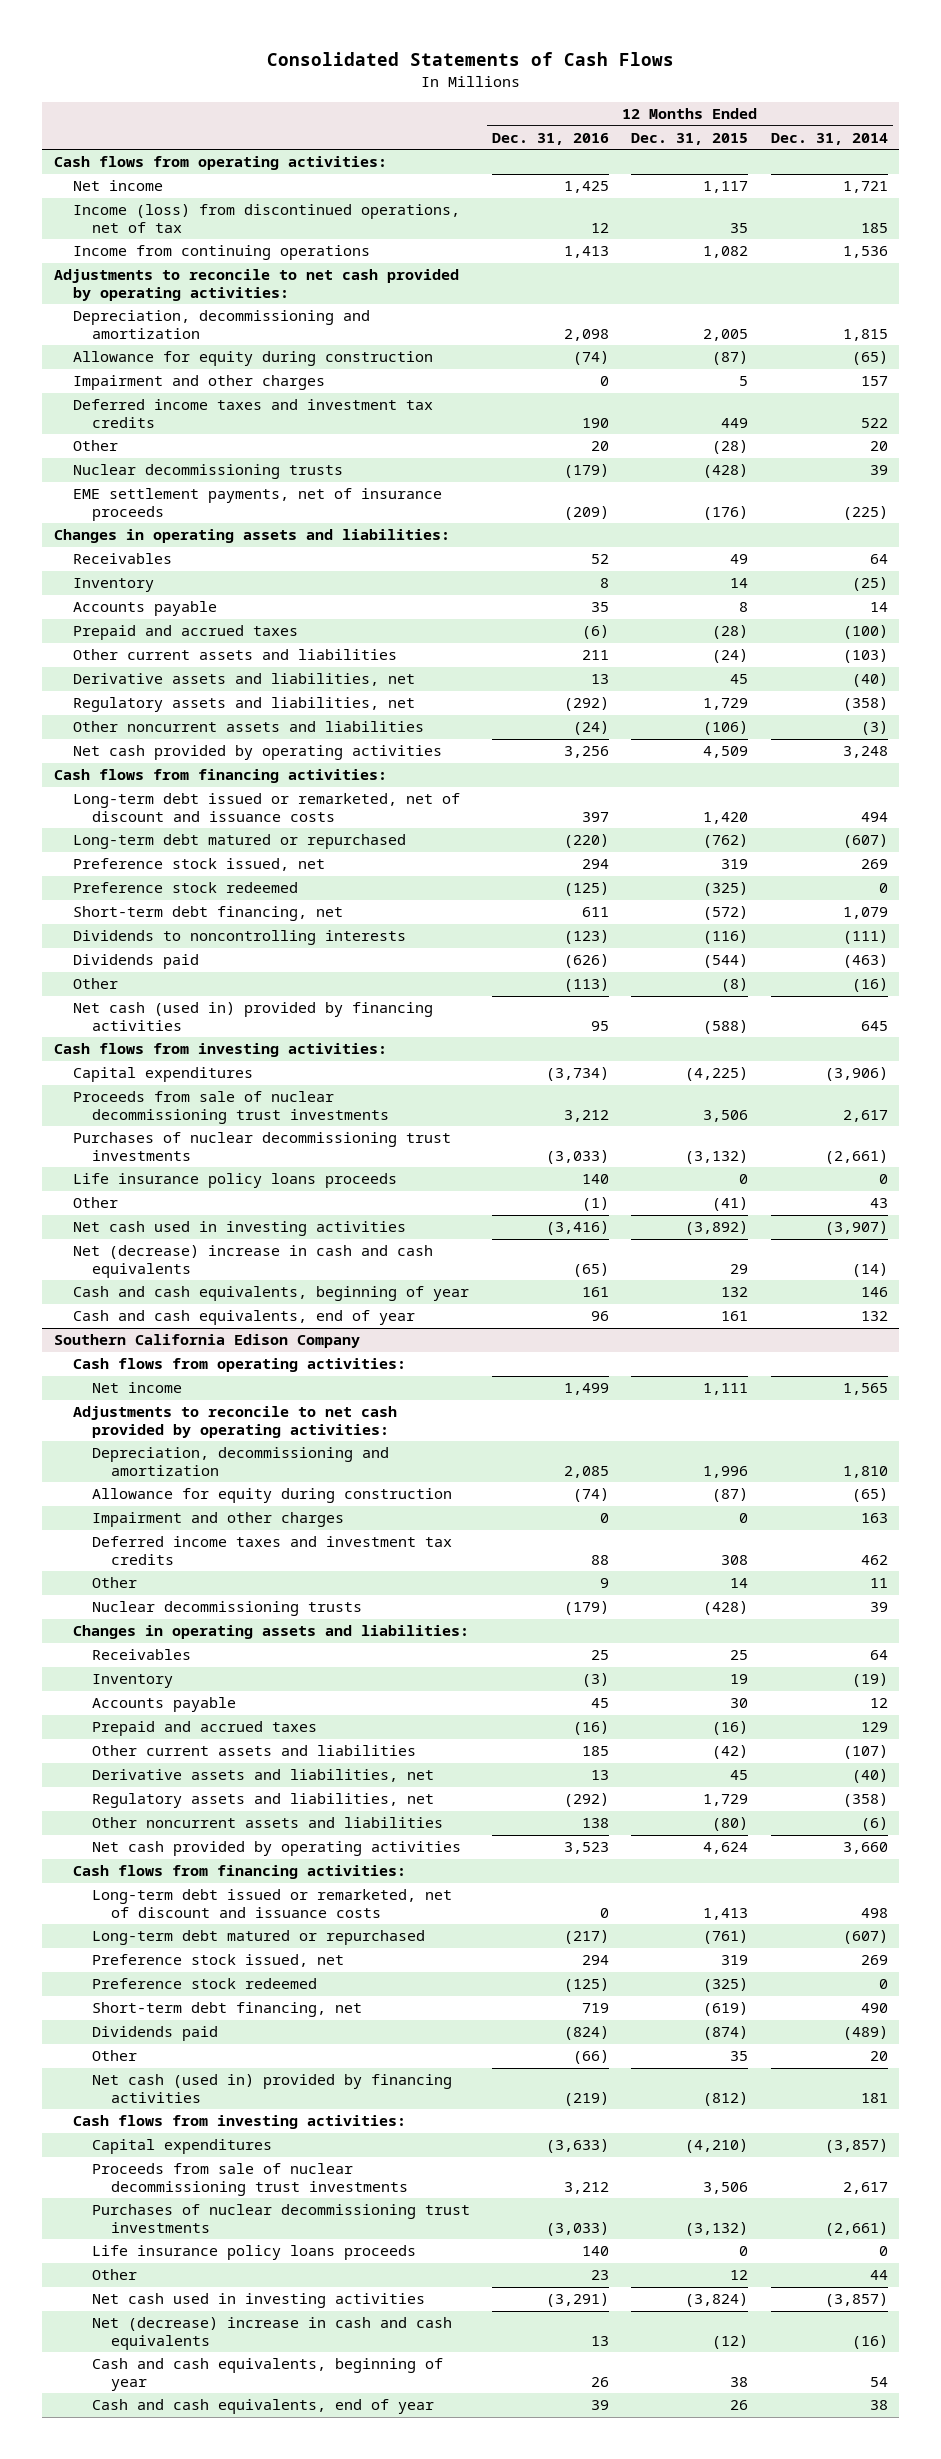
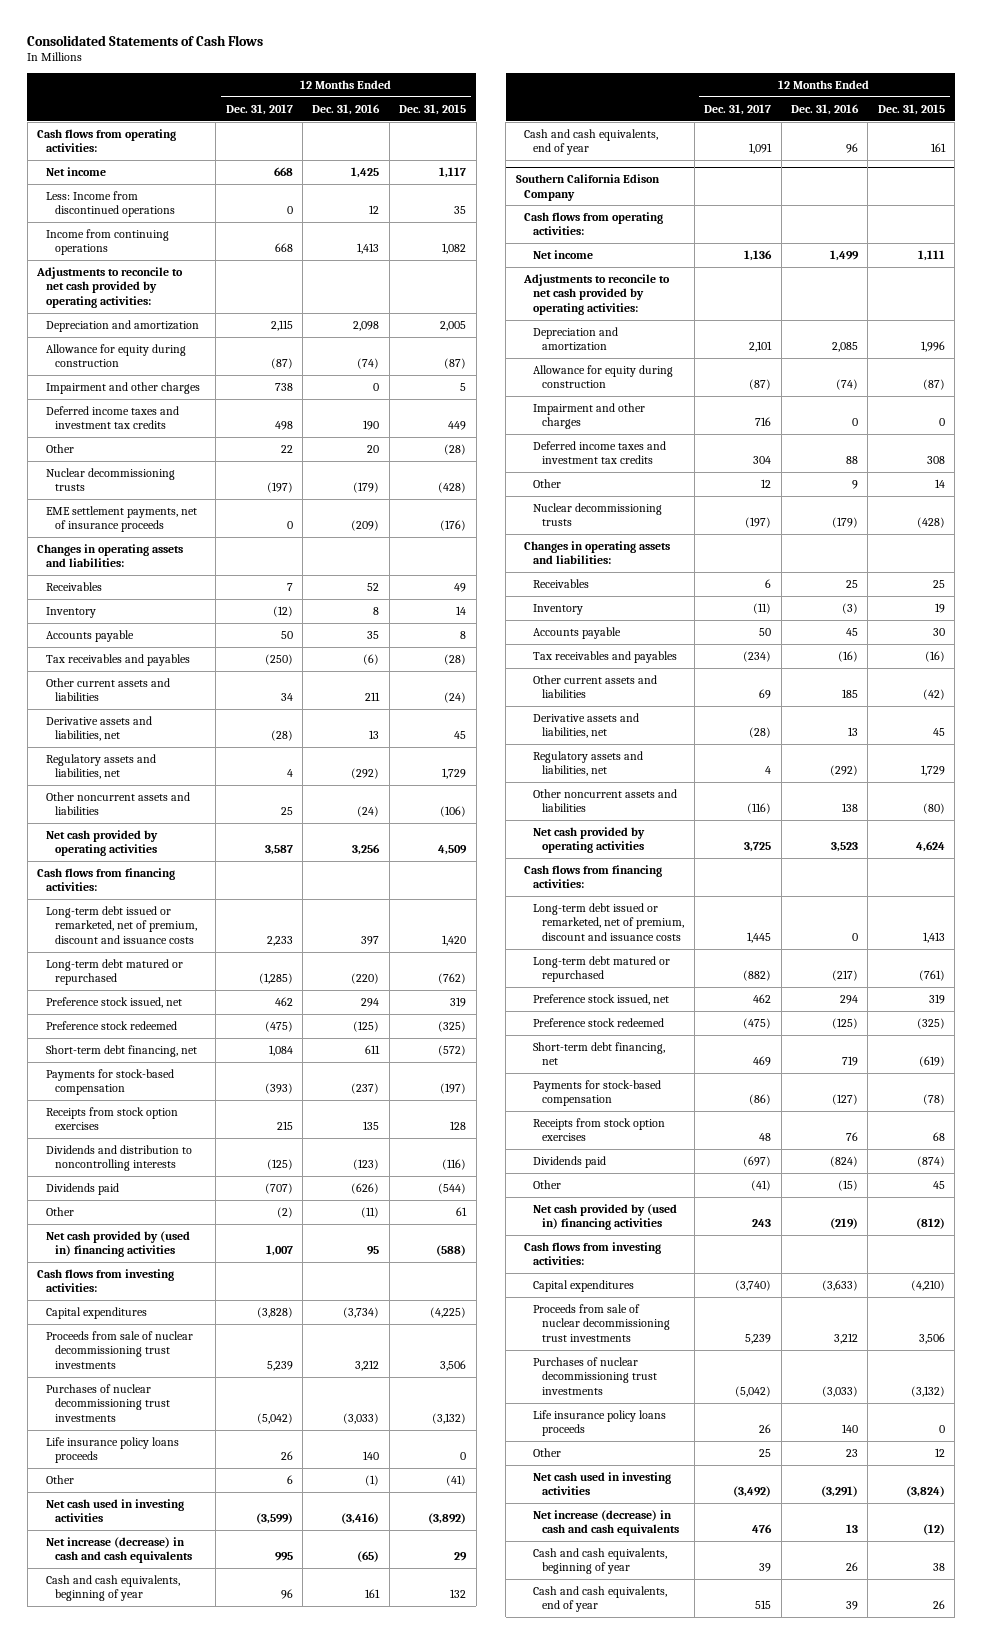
- | 12 Months Ended Dec. 31, 2016 | 12 Months Ended Dec. 31, 2015 | 12 Months Ended Dec. 31, 2014
+ | 12 Months Ended Dec. 31, 2017 | 12 Months Ended Dec. 31, 2016 | 12 Months Ended Dec. 31, 2015
- Income (loss) from discontinued operations, net of tax | 12 | 35 | 185
+ Less: Income from discontinued operations | 0 | 12 | 35
- Depreciation, decommissioning and amortization | 2,098 | 2,005 | 1,815
+ Depreciation and amortization | 2,115 | 2,098 | 2,005
- Prepaid and accrued taxes | (6) | (28) | (100)
+ Tax receivables and payables | (250) | (6) | (28)
- Long-term debt issued or remarketed, net of discount and issuance costs | 397 | 1,420 | 494
+ Long-term debt issued or remarketed, net of premium, discount and issuance costs | 2,233 | 397 | 1,420
- Dividends to noncontrolling interests | (123) | (116) | (111)
+ Payments for stock-based compensation | (393) | (237) | (197)
+ Receipts from stock option exercises | 215 | 135 | 128
+ Dividends and distribution to noncontrolling interests | (125) | (123) | (116)
- Other | (113) | (8) | (16)
- Net cash (used in) provided by financing activities | 95 | (588) | 645
+ Other | (2) | (11) | 61
+ Net cash provided by (used in) financing activities | 1,007 | 95 | (588)
- Net (decrease) increase in cash and cash equivalents | (65) | 29 | (14)
+ Net increase (decrease) in cash and cash equivalents | 995 | (65) | 29
@ Southern California Edison Company
- Depreciation, decommissioning and amortization | 2,085 | 1,996 | 1,810
+ Depreciation and amortization | 2,101 | 2,085 | 1,996
- Prepaid and accrued taxes | (16) | (16) | 129
+ Tax receivables and payables | (234) | (16) | (16)
- Long-term debt issued or remarketed, net of discount and issuance costs | 0 | 1,413 | 498
+ Long-term debt issued or remarketed, net of premium, discount and issuance costs | 1,445 | 0 | 1,413
+ Payments for stock-based compensation | (86) | (127) | (78)
+ Receipts from stock option exercises | 48 | 76 | 68
- Other | (66) | 35 | 20
- Net cash (used in) provided by financing activities | (219) | (812) | 181
+ Other | (41) | (15) | 45
+ Net cash provided by (used in) financing activities | 243 | (219) | (812)
- Net (decrease) increase in cash and cash equivalents | 13 | (12) | (16)
+ Net increase (decrease) in cash and cash equivalents | 476 | 13 | (12)

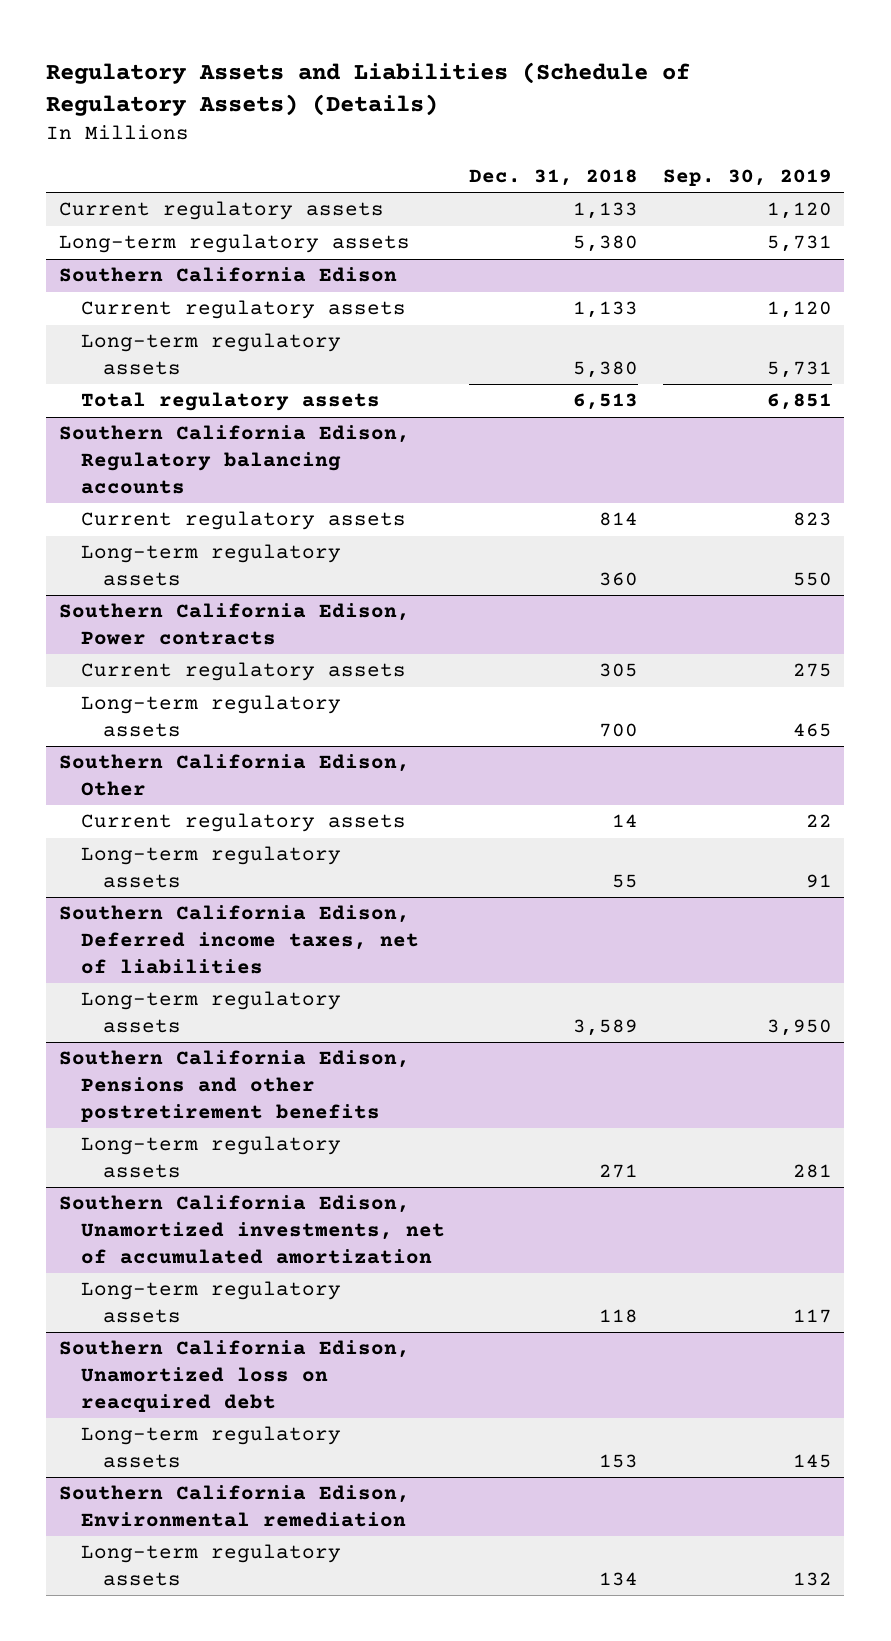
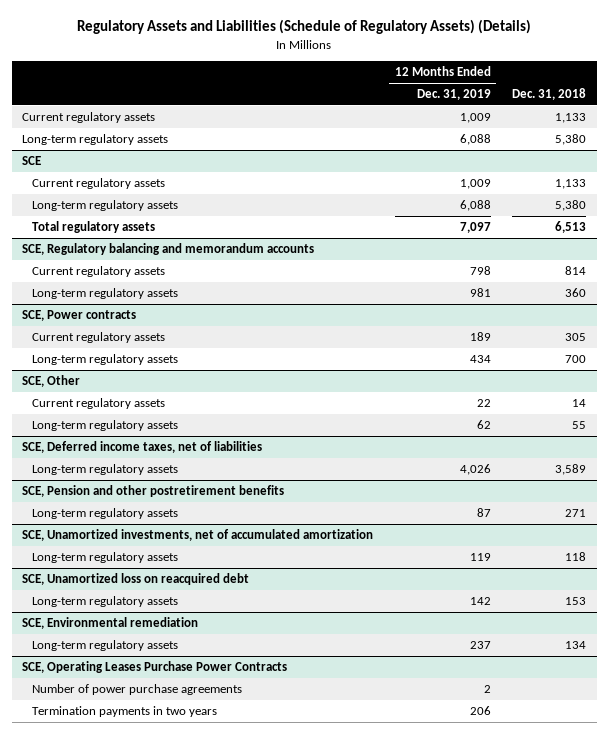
- | Dec. 31, 2018 | Sep. 30, 2019
+ | 12 Months Ended Dec. 31, 2019 | Dec. 31, 2018
- Southern California Edison
+ SCE
- Southern California Edison, Regulatory balancing accounts
+ SCE, Regulatory balancing and memorandum accounts
- Southern California Edison, Power contracts
+ SCE, Power contracts
- Southern California Edison, Other
+ SCE, Other
- Southern California Edison, Deferred income taxes, net of liabilities
+ SCE, Deferred income taxes, net of liabilities
- Southern California Edison, Pensions and other postretirement benefits
+ SCE, Pension and other postretirement benefits
- Southern California Edison, Unamortized investments, net of accumulated amortization
+ SCE, Unamortized investments, net of accumulated amortization
- Southern California Edison, Unamortized loss on reacquired debt
+ SCE, Unamortized loss on reacquired debt
- Southern California Edison, Environmental remediation
+ SCE, Environmental remediation
+ SCE, Operating Leases Purchase Power Contracts
+ Number of power purchase agreements | 2 |
+ Termination payments in two years | 206 |

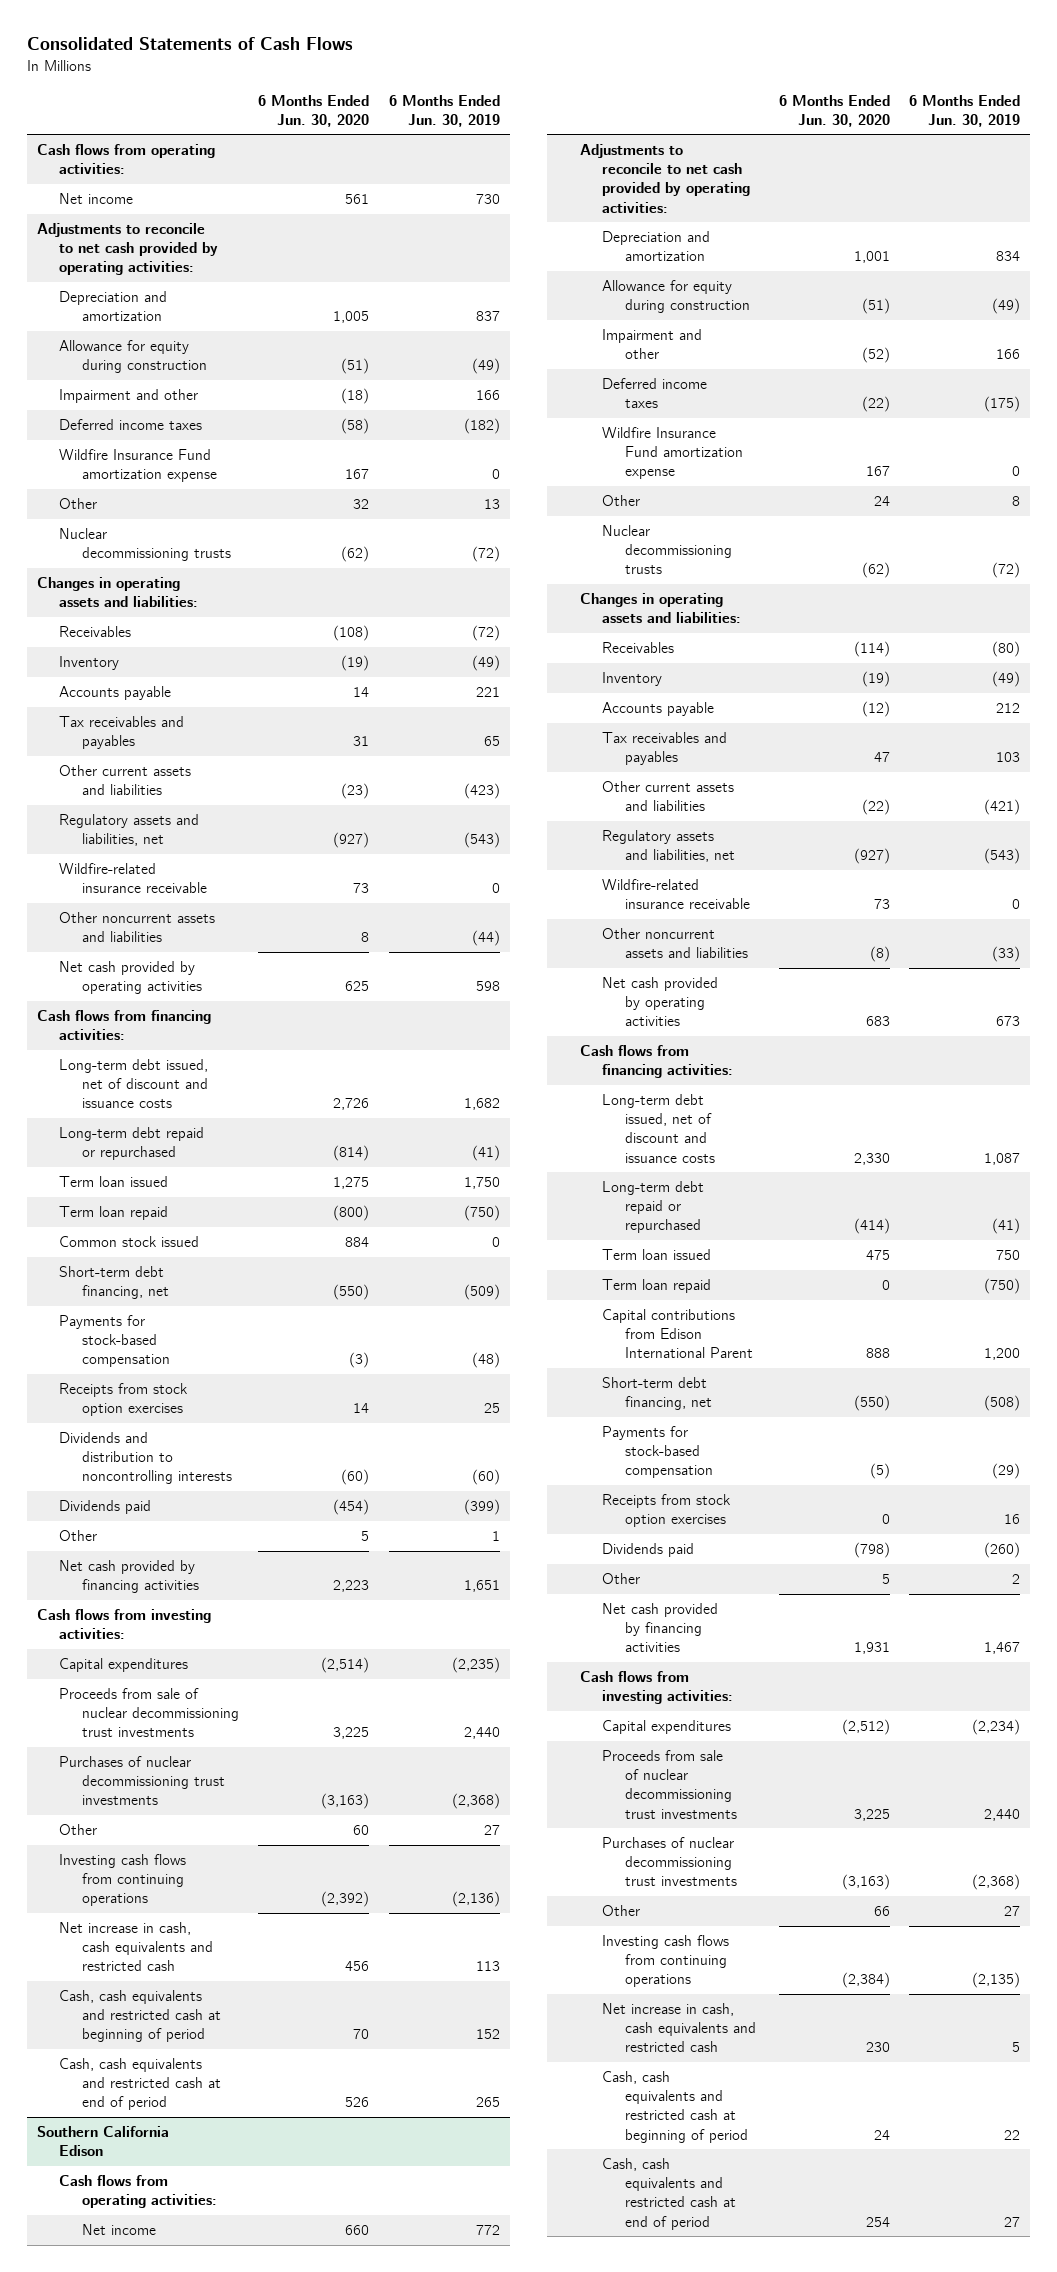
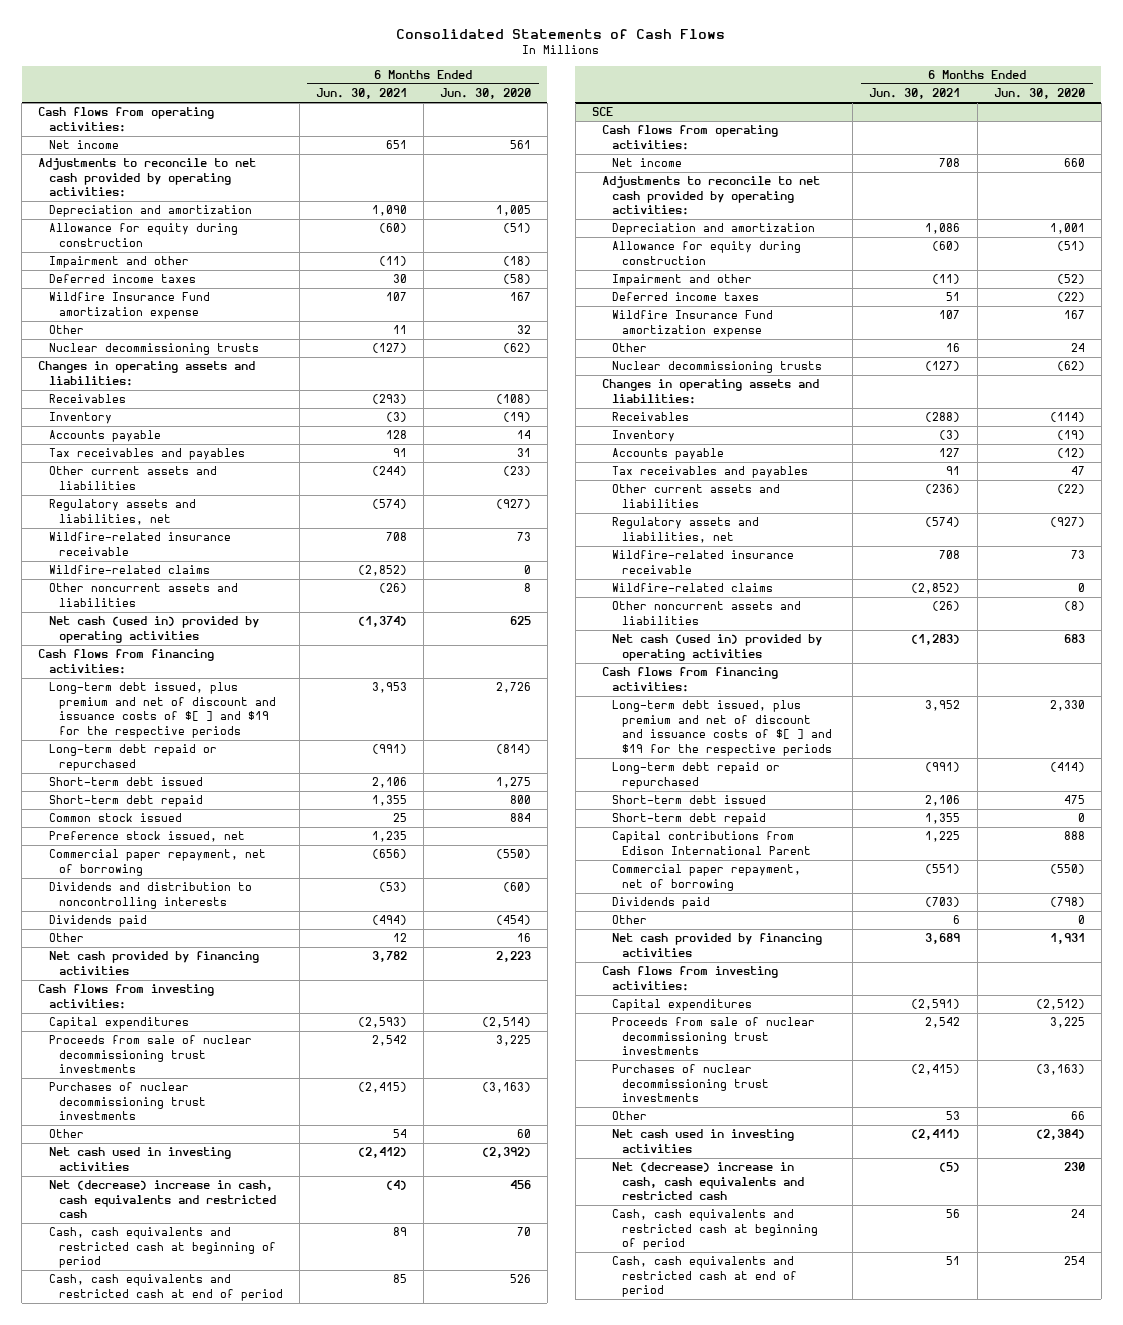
- | 6 Months Ended Jun. 30, 2020 | 6 Months Ended Jun. 30, 2019
+ | 6 Months Ended Jun. 30, 2021 | 6 Months Ended Jun. 30, 2020
+ Wildfire-related claims | (2,852) | 0
- Net cash provided by operating activities | 625 | 598
+ Net cash (used in) provided by operating activities | (1,374) | 625
- Long-term debt issued, net of discount and issuance costs | 2,726 | 1,682
+ Long-term debt issued, plus premium and net of discount and issuance costs of $[ ] and $19 for the respective periods | 3,953 | 2,726
- Term loan issued | 1,275 | 1,750
- Term loan repaid | (800) | (750)
+ Short-term debt issued | 2,106 | 1,275
+ Short-term debt repaid | 1,355 | 800
- Short-term debt financing, net | (550) | (509)
- Payments for stock-based compensation | (3) | (48)
- Receipts from stock option exercises | 14 | 25
+ Preference stock issued, net | 1,235 |
+ Commercial paper repayment, net of borrowing | (656) | (550)
- Other | 5 | 1
+ Other | 12 | 16
- Investing cash flows from continuing operations | (2,392) | (2,136)
- Net increase in cash, cash equivalents and restricted cash | 456 | 113
+ Net cash used in investing activities | (2,412) | (2,392)
+ Net (decrease) increase in cash, cash equivalents and restricted cash | (4) | 456
- Southern California Edison
+ SCE
+ Wildfire-related claims | (2,852) | 0
- Net cash provided by operating activities | 683 | 673
+ Net cash (used in) provided by operating activities | (1,283) | 683
- Long-term debt issued, net of discount and issuance costs | 2,330 | 1,087
+ Long-term debt issued, plus premium and net of discount and issuance costs of $[ ] and $19 for the respective periods | 3,952 | 2,330
- Term loan issued | 475 | 750
- Term loan repaid | 0 | (750)
+ Short-term debt issued | 2,106 | 475
+ Short-term debt repaid | 1,355 | 0
- Short-term debt financing, net | (550) | (508)
- Payments for stock-based compensation | (5) | (29)
- Receipts from stock option exercises | 0 | 16
+ Commercial paper repayment, net of borrowing | (551) | (550)
- Other | 5 | 2
+ Other | 6 | 0
- Investing cash flows from continuing operations | (2,384) | (2,135)
- Net increase in cash, cash equivalents and restricted cash | 230 | 5
+ Net cash used in investing activities | (2,411) | (2,384)
+ Net (decrease) increase in cash, cash equivalents and restricted cash | (5) | 230

